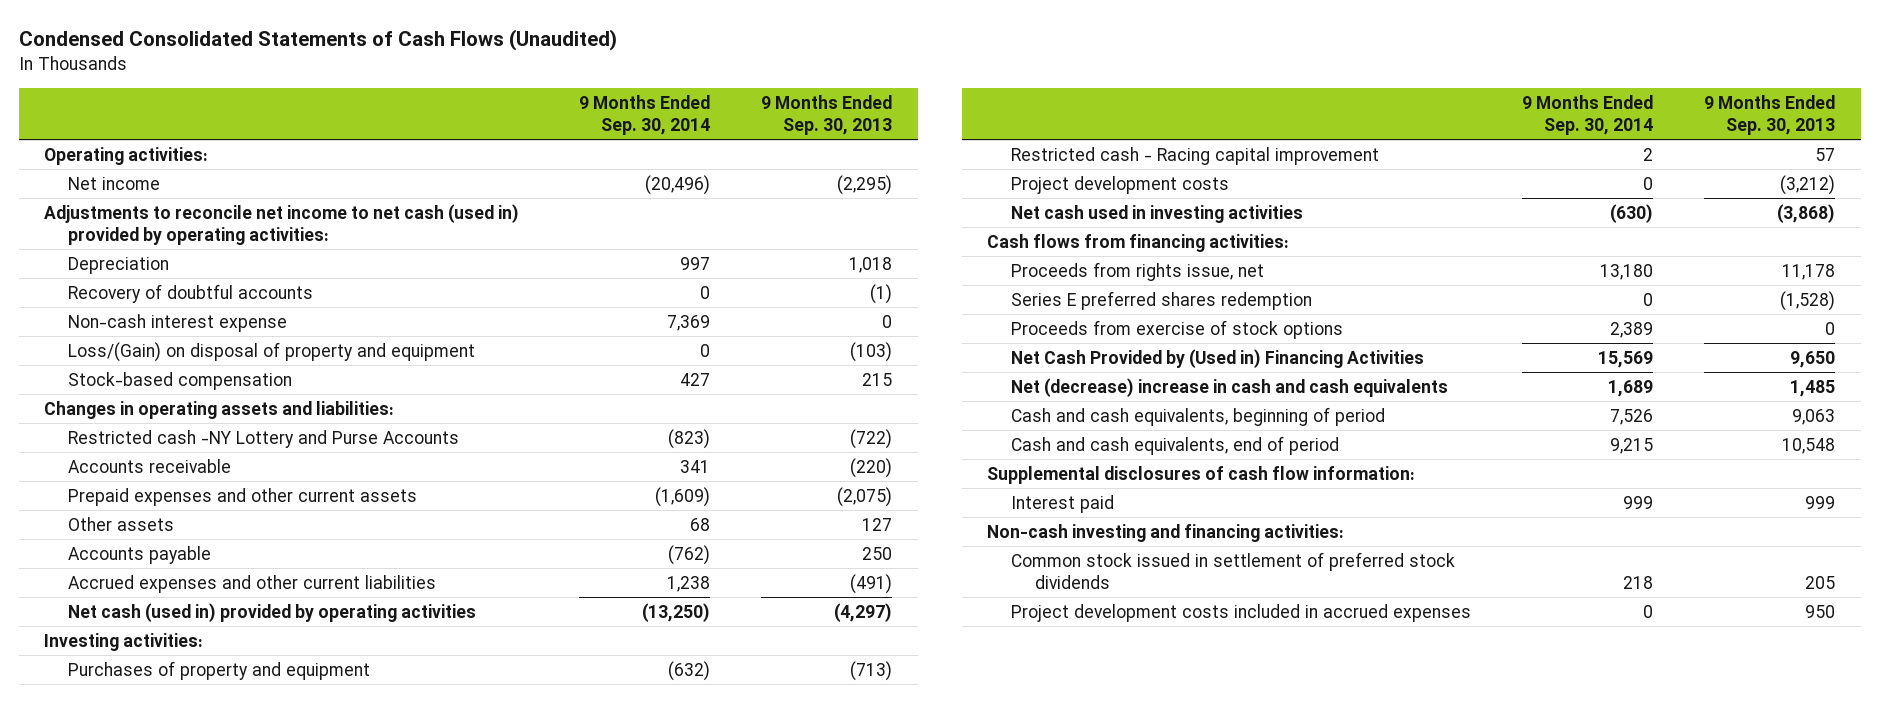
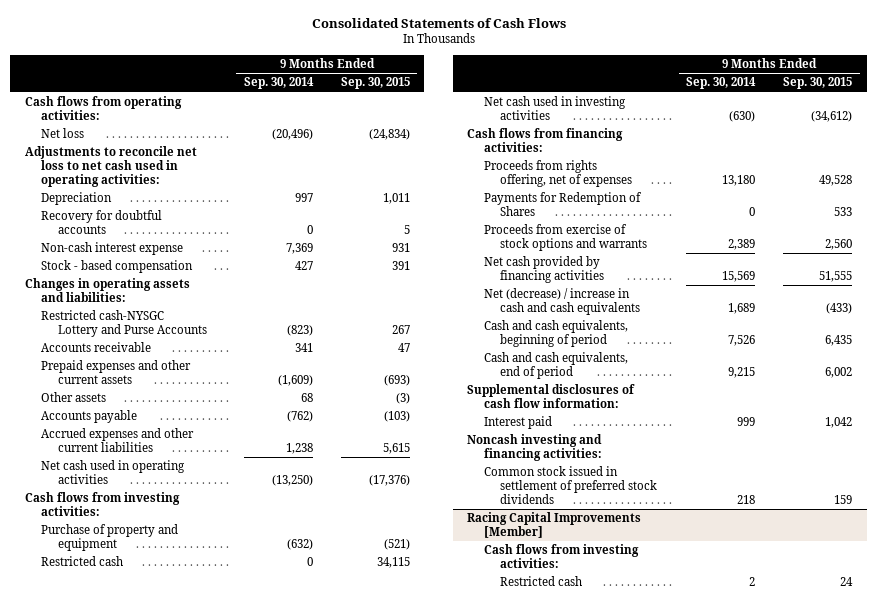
- Condensed Consolidated Statements of Cash Flows (Unaudited)
+ Consolidated Statements of Cash Flows
- | 9 Months Ended Sep. 30, 2014 | 9 Months Ended Sep. 30, 2013
+ | 9 Months Ended Sep. 30, 2014 | 9 Months Ended Sep. 30, 2015
- Operating activities:
- Net income | (20,496) | (2,295)
- Adjustments to reconcile net income to net cash (used in) provided by operating activities:
+ Cash flows from operating activities:
+ Net loss | (20,496) | (24,834)
+ Adjustments to reconcile net loss to net cash used in operating activities:
- Recovery of doubtful accounts | 0 | (1)
+ Recovery for doubtful accounts | 0 | 5
- Loss/(Gain) on disposal of property and equipment | 0 | (103)
- Stock-based compensation | 427 | 215
+ Stock - based compensation | 427 | 391
- Restricted cash -NY Lottery and Purse Accounts | (823) | (722)
+ Restricted cash-NYSGC Lottery and Purse Accounts | (823) | 267
- Net cash (used in) provided by operating activities | (13,250) | (4,297)
- Investing activities:
- Purchases of property and equipment | (632) | (713)
- Restricted cash - Racing capital improvement | 2 | 57
- Project development costs | 0 | (3,212)
+ Net cash used in operating activities | (13,250) | (17,376)
+ Cash flows from investing activities:
+ Purchase of property and equipment | (632) | (521)
+ Restricted cash | 0 | 34,115
- Proceeds from rights issue, net | 13,180 | 11,178
- Series E preferred shares redemption | 0 | (1,528)
- Proceeds from exercise of stock options | 2,389 | 0
- Net Cash Provided by (Used in) Financing Activities | 15,569 | 9,650
- Net (decrease) increase in cash and cash equivalents | 1,689 | 1,485
+ Proceeds from rights offering, net of expenses | 13,180 | 49,528
+ Payments for Redemption of Shares | 0 | 533
+ Proceeds from exercise of stock options and warrants | 2,389 | 2,560
+ Net cash provided by financing activities | 15,569 | 51,555
+ Net (decrease) / increase in cash and cash equivalents | 1,689 | (433)
- Non-cash investing and financing activities:
+ Noncash investing and financing activities:
- Project development costs included in accrued expenses | 0 | 950
+ Racing Capital Improvements [Member]
+ Cash flows from investing activities:
+ Restricted cash | 2 | 24

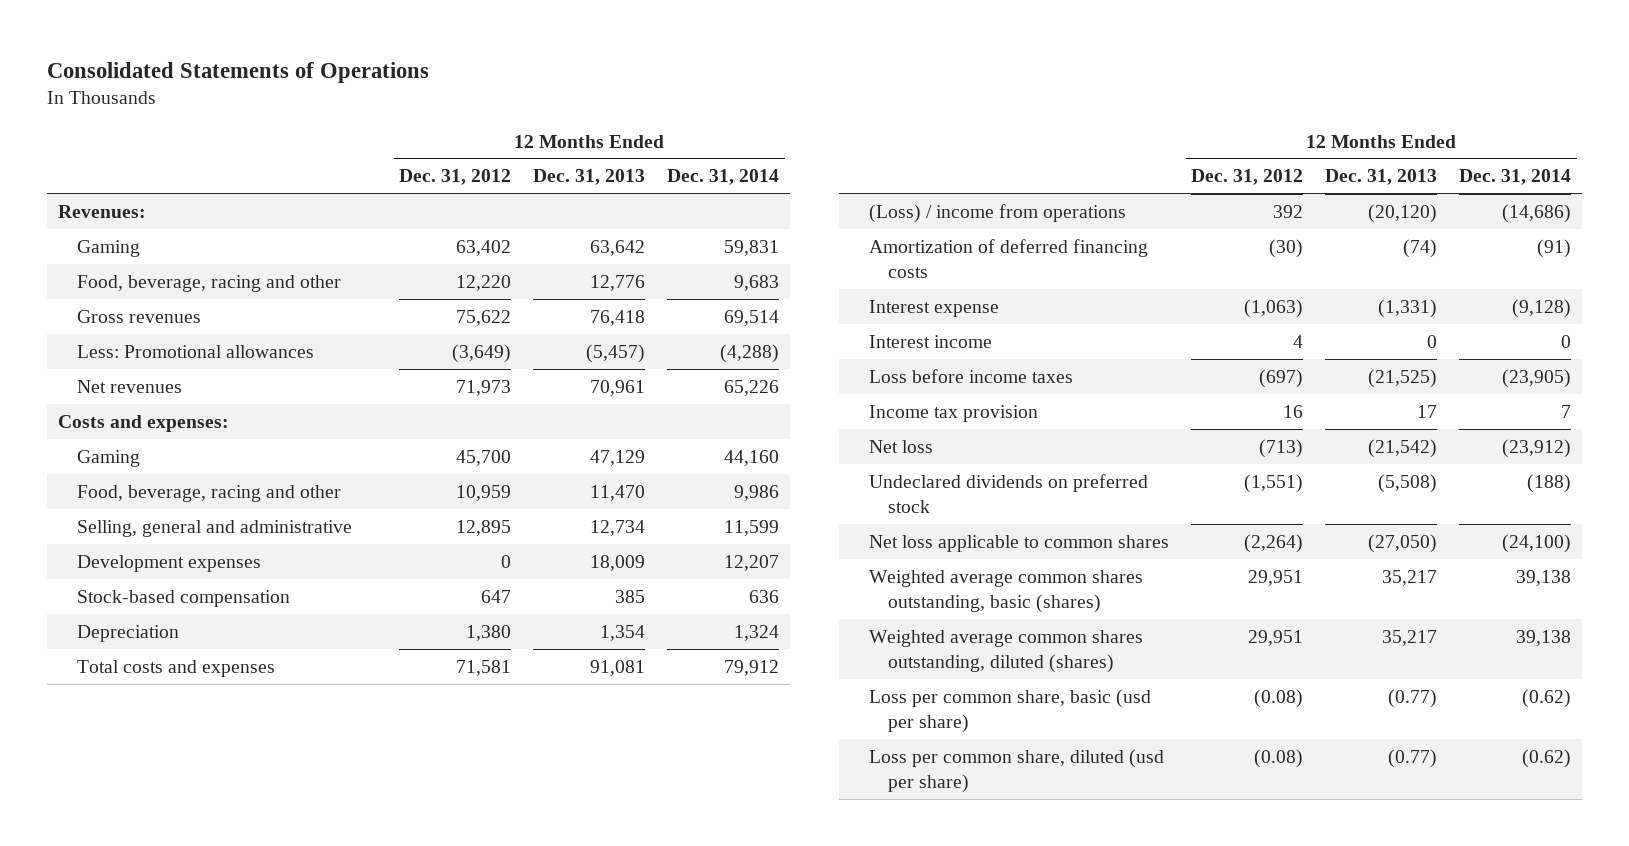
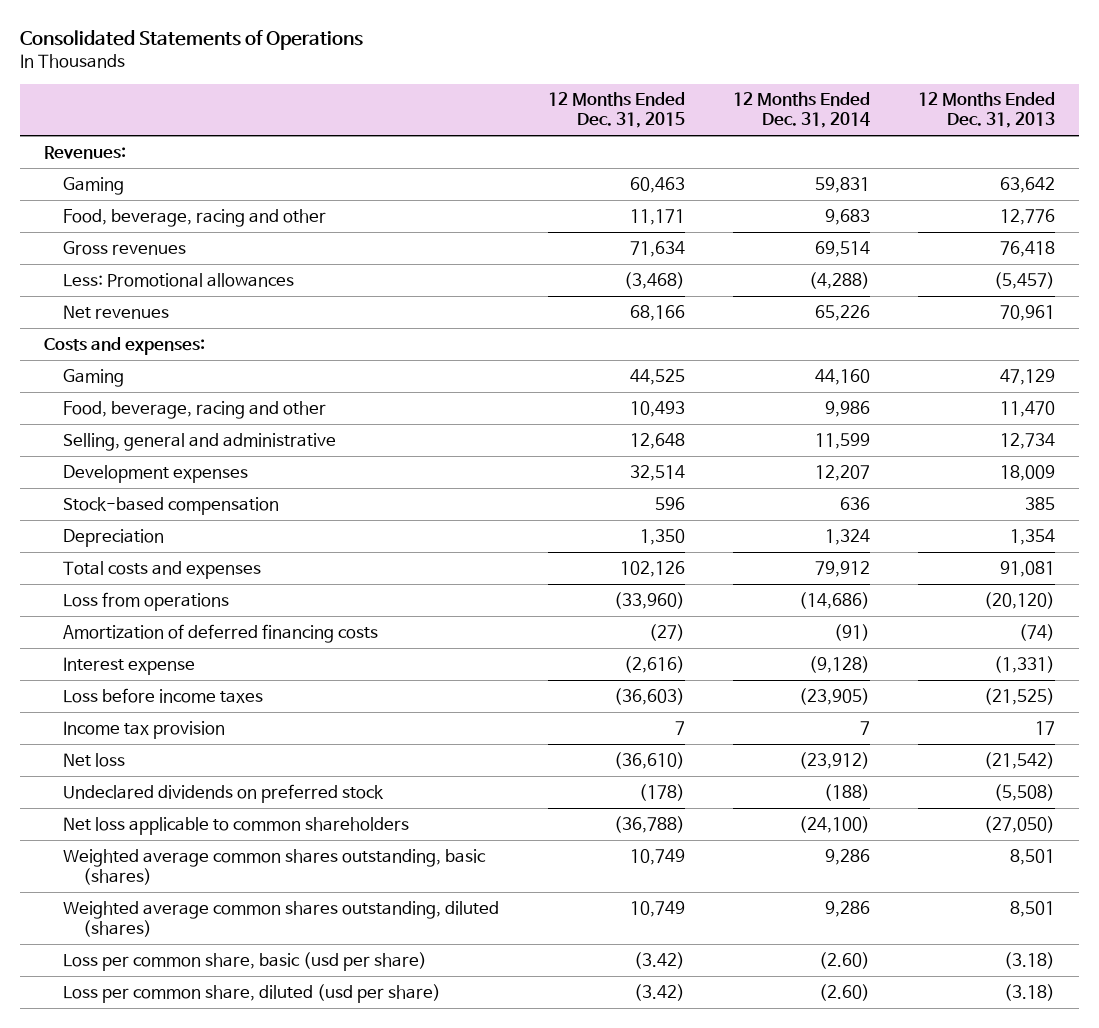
- | 12 Months Ended Dec. 31, 2012 | 12 Months Ended Dec. 31, 2013 | 12 Months Ended Dec. 31, 2014
+ | 12 Months Ended Dec. 31, 2015 | 12 Months Ended Dec. 31, 2014 | 12 Months Ended Dec. 31, 2013
- (Loss) / income from operations | 392 | (20,120) | (14,686)
+ Loss from operations | (33,960) | (14,686) | (20,120)
- Interest income | 4 | 0 | 0
- Net loss applicable to common shares | (2,264) | (27,050) | (24,100)
- Weighted average common shares outstanding, basic (shares) | 29,951 | 35,217 | 39,138
- Weighted average common shares outstanding, diluted (shares) | 29,951 | 35,217 | 39,138
- Loss per common share, basic (usd per share) | (0.08) | (0.77) | (0.62)
- Loss per common share, diluted (usd per share) | (0.08) | (0.77) | (0.62)
+ Net loss applicable to common shareholders | (36,788) | (24,100) | (27,050)
+ Weighted average common shares outstanding, basic (shares) | 10,749 | 9,286 | 8,501
+ Weighted average common shares outstanding, diluted (shares) | 10,749 | 9,286 | 8,501
+ Loss per common share, basic (usd per share) | (3.42) | (2.60) | (3.18)
+ Loss per common share, diluted (usd per share) | (3.42) | (2.60) | (3.18)

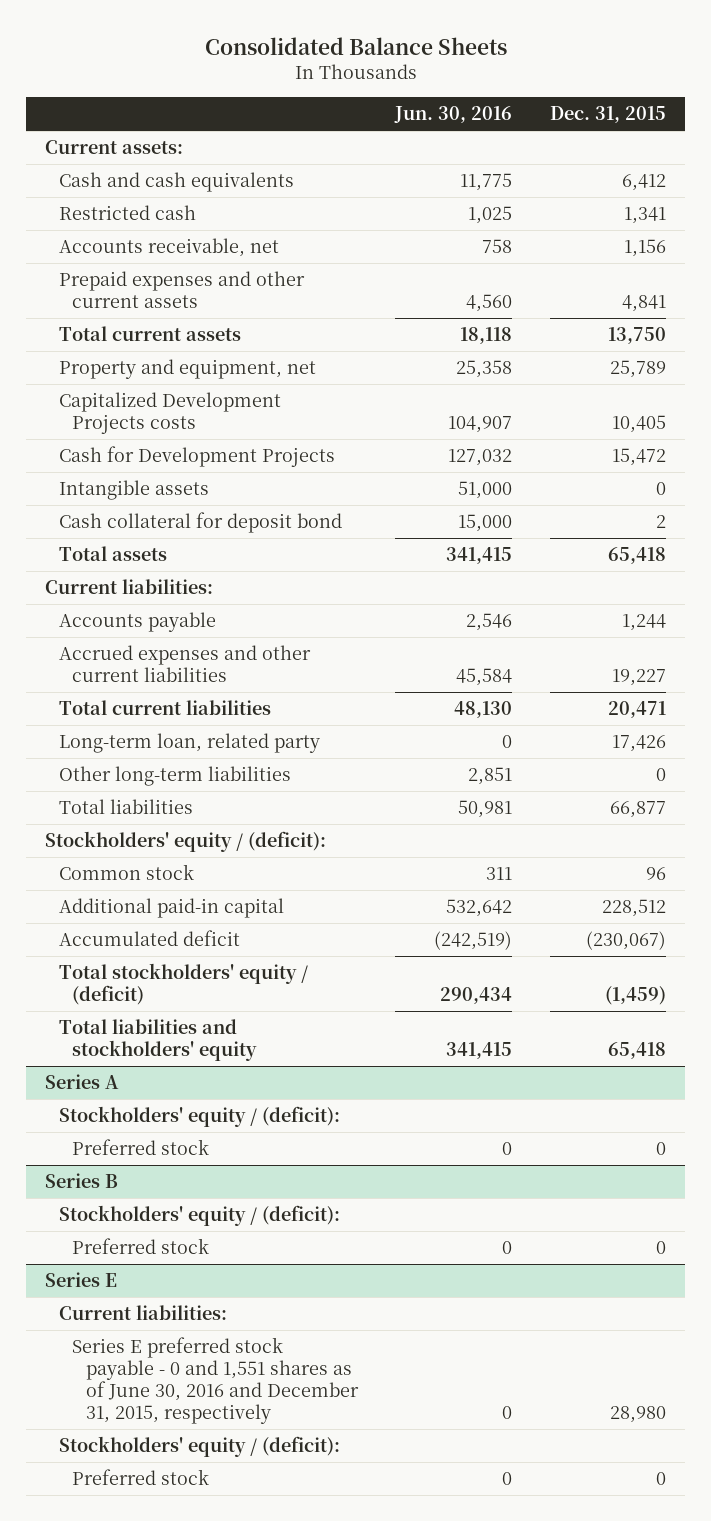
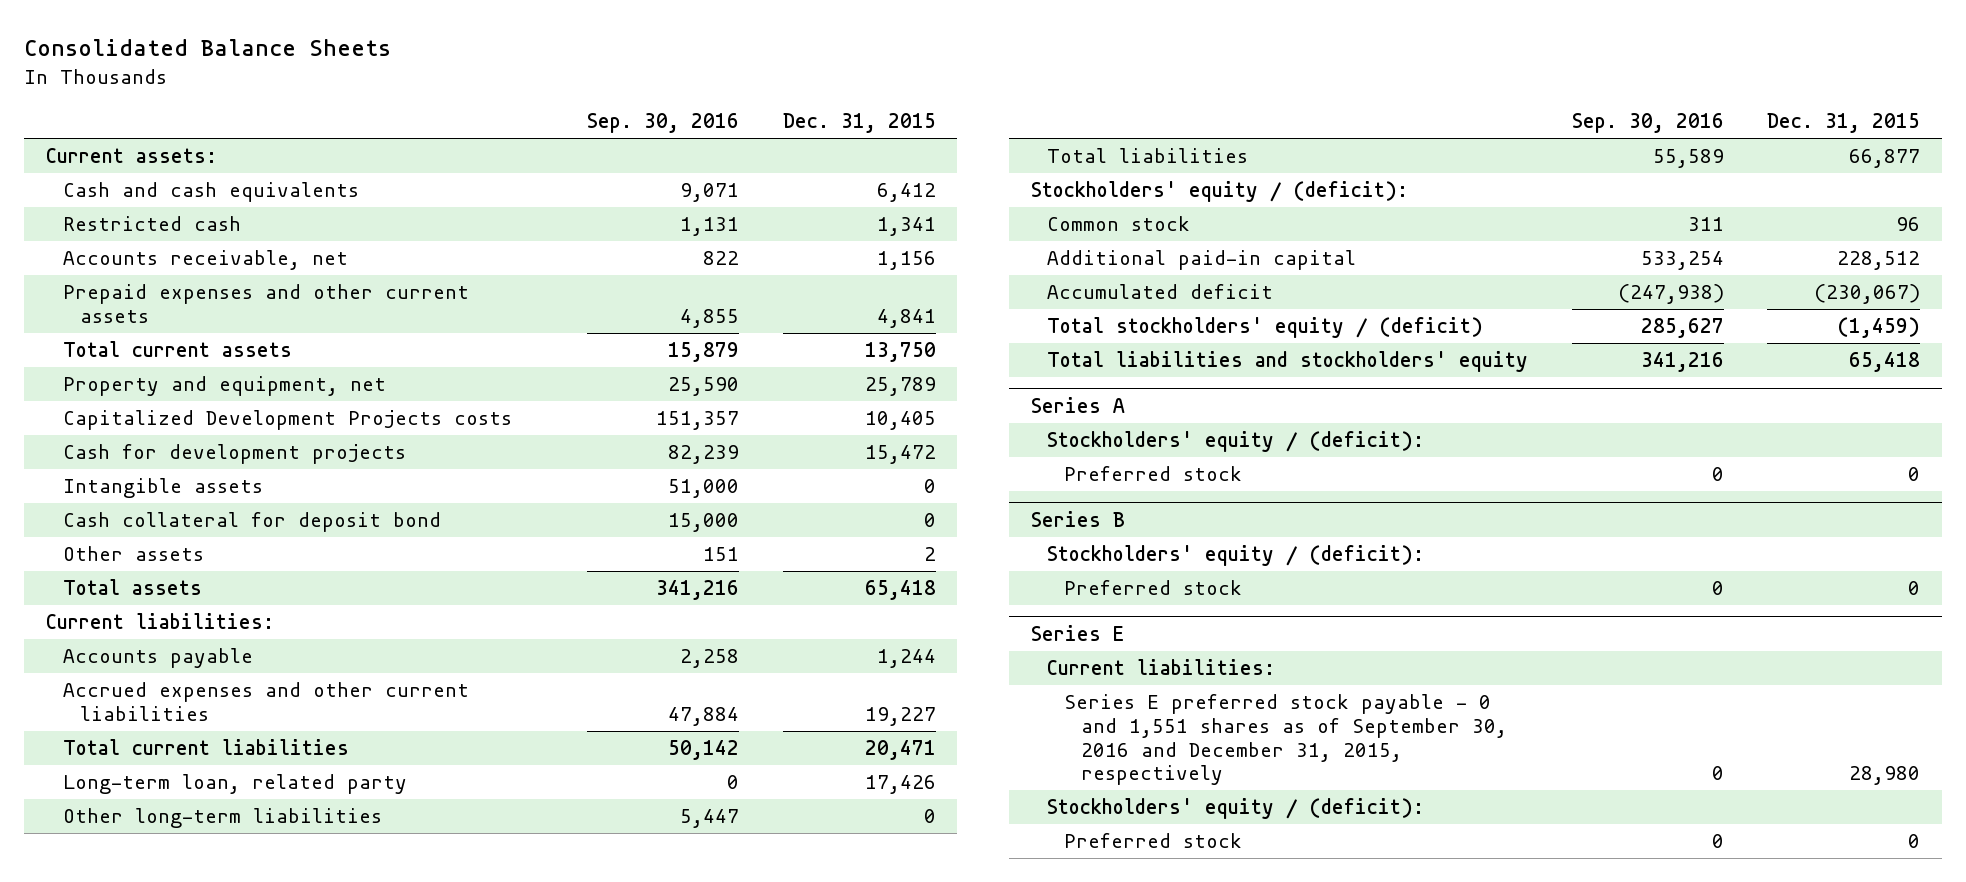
- | Jun. 30, 2016 | Dec. 31, 2015
+ | Sep. 30, 2016 | Dec. 31, 2015
- Cash for Development Projects | 127,032 | 15,472
+ Cash for development projects | 82,239 | 15,472
- Cash collateral for deposit bond | 15,000 | 2
+ Cash collateral for deposit bond | 15,000 | 0
+ Other assets | 151 | 2
@ Series E
- Series E preferred stock payable - 0 and 1,551 shares as of June 30, 2016 and December 31, 2015, respectively | 0 | 28,980
+ Series E preferred stock payable - 0 and 1,551 shares as of September 30, 2016 and December 31, 2015, respectively | 0 | 28,980

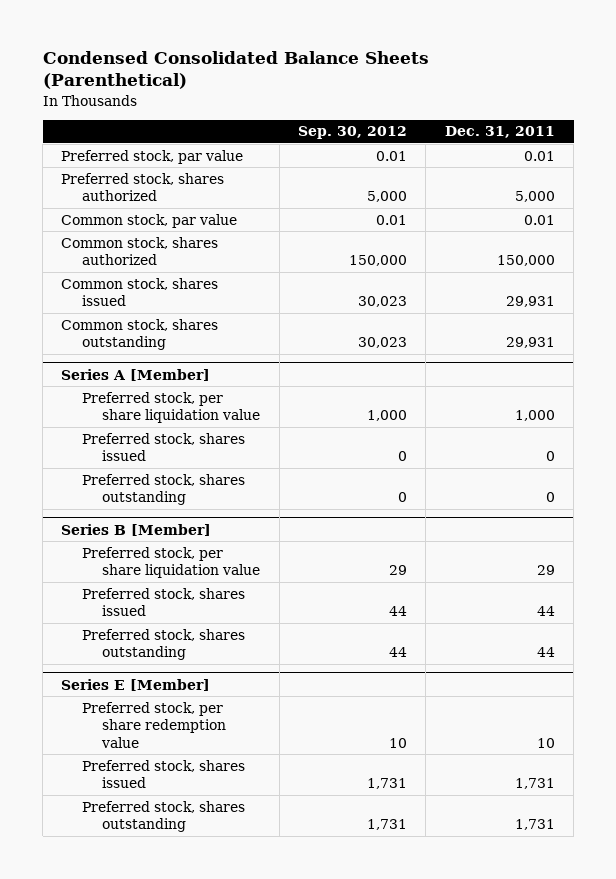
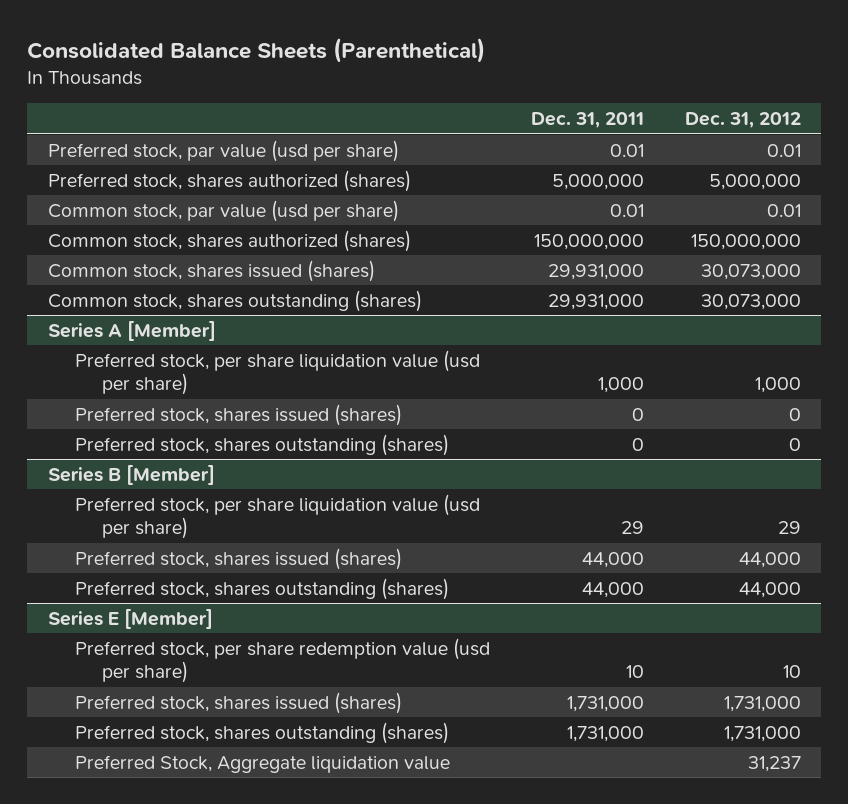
- Condensed Consolidated Balance Sheets (Parenthetical)
+ Consolidated Balance Sheets (Parenthetical)
- | Sep. 30, 2012 | Dec. 31, 2011
+ | Dec. 31, 2011 | Dec. 31, 2012
- Preferred stock, par value | 0.01 | 0.01
- Preferred stock, shares authorized | 5,000 | 5,000
- Common stock, par value | 0.01 | 0.01
- Common stock, shares authorized | 150,000 | 150,000
- Common stock, shares issued | 30,023 | 29,931
- Common stock, shares outstanding | 30,023 | 29,931
+ Preferred stock, par value (usd per share) | 0.01 | 0.01
+ Preferred stock, shares authorized (shares) | 5,000,000 | 5,000,000
+ Common stock, par value (usd per share) | 0.01 | 0.01
+ Common stock, shares authorized (shares) | 150,000,000 | 150,000,000
+ Common stock, shares issued (shares) | 29,931,000 | 30,073,000
+ Common stock, shares outstanding (shares) | 29,931,000 | 30,073,000
@ Series A [Member]
- Preferred stock, per share liquidation value | 1,000 | 1,000
- Preferred stock, shares issued | 0 | 0
- Preferred stock, shares outstanding | 0 | 0
+ Preferred stock, per share liquidation value (usd per share) | 1,000 | 1,000
+ Preferred stock, shares issued (shares) | 0 | 0
+ Preferred stock, shares outstanding (shares) | 0 | 0
@ Series B [Member]
- Preferred stock, per share liquidation value | 29 | 29
- Preferred stock, shares issued | 44 | 44
- Preferred stock, shares outstanding | 44 | 44
+ Preferred stock, per share liquidation value (usd per share) | 29 | 29
+ Preferred stock, shares issued (shares) | 44,000 | 44,000
+ Preferred stock, shares outstanding (shares) | 44,000 | 44,000
@ Series E [Member]
- Preferred stock, per share redemption value | 10 | 10
- Preferred stock, shares issued | 1,731 | 1,731
- Preferred stock, shares outstanding | 1,731 | 1,731
+ Preferred stock, per share redemption value (usd per share) | 10 | 10
+ Preferred stock, shares issued (shares) | 1,731,000 | 1,731,000
+ Preferred stock, shares outstanding (shares) | 1,731,000 | 1,731,000
+ Preferred Stock, Aggregate liquidation value | | 31,237

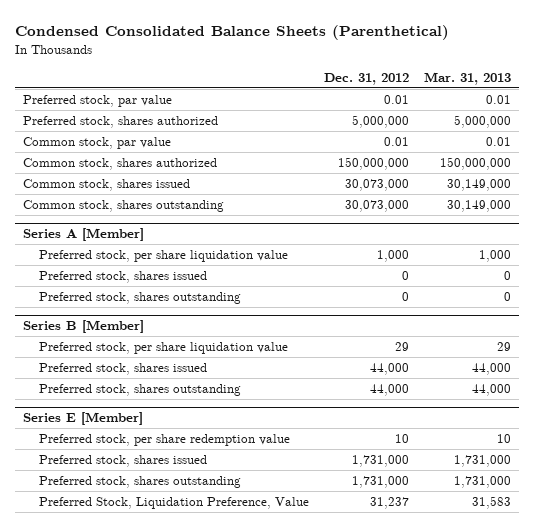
- Consolidated Balance Sheets (Parenthetical)
+ Condensed Consolidated Balance Sheets (Parenthetical)
- | Dec. 31, 2011 | Dec. 31, 2012
+ | Dec. 31, 2012 | Mar. 31, 2013
- Preferred stock, par value (usd per share) | 0.01 | 0.01
- Preferred stock, shares authorized (shares) | 5,000,000 | 5,000,000
- Common stock, par value (usd per share) | 0.01 | 0.01
- Common stock, shares authorized (shares) | 150,000,000 | 150,000,000
- Common stock, shares issued (shares) | 29,931,000 | 30,073,000
- Common stock, shares outstanding (shares) | 29,931,000 | 30,073,000
+ Preferred stock, par value | 0.01 | 0.01
+ Preferred stock, shares authorized | 5,000,000 | 5,000,000
+ Common stock, par value | 0.01 | 0.01
+ Common stock, shares authorized | 150,000,000 | 150,000,000
+ Common stock, shares issued | 30,073,000 | 30,149,000
+ Common stock, shares outstanding | 30,073,000 | 30,149,000
@ Series A [Member]
- Preferred stock, per share liquidation value (usd per share) | 1,000 | 1,000
- Preferred stock, shares issued (shares) | 0 | 0
- Preferred stock, shares outstanding (shares) | 0 | 0
+ Preferred stock, per share liquidation value | 1,000 | 1,000
+ Preferred stock, shares issued | 0 | 0
+ Preferred stock, shares outstanding | 0 | 0
@ Series B [Member]
- Preferred stock, per share liquidation value (usd per share) | 29 | 29
- Preferred stock, shares issued (shares) | 44,000 | 44,000
- Preferred stock, shares outstanding (shares) | 44,000 | 44,000
+ Preferred stock, per share liquidation value | 29 | 29
+ Preferred stock, shares issued | 44,000 | 44,000
+ Preferred stock, shares outstanding | 44,000 | 44,000
@ Series E [Member]
- Preferred stock, per share redemption value (usd per share) | 10 | 10
- Preferred stock, shares issued (shares) | 1,731,000 | 1,731,000
- Preferred stock, shares outstanding (shares) | 1,731,000 | 1,731,000
- Preferred Stock, Aggregate liquidation value | | 31,237
+ Preferred stock, per share redemption value | 10 | 10
+ Preferred stock, shares issued | 1,731,000 | 1,731,000
+ Preferred stock, shares outstanding | 1,731,000 | 1,731,000
+ Preferred Stock, Liquidation Preference, Value | 31,237 | 31,583

